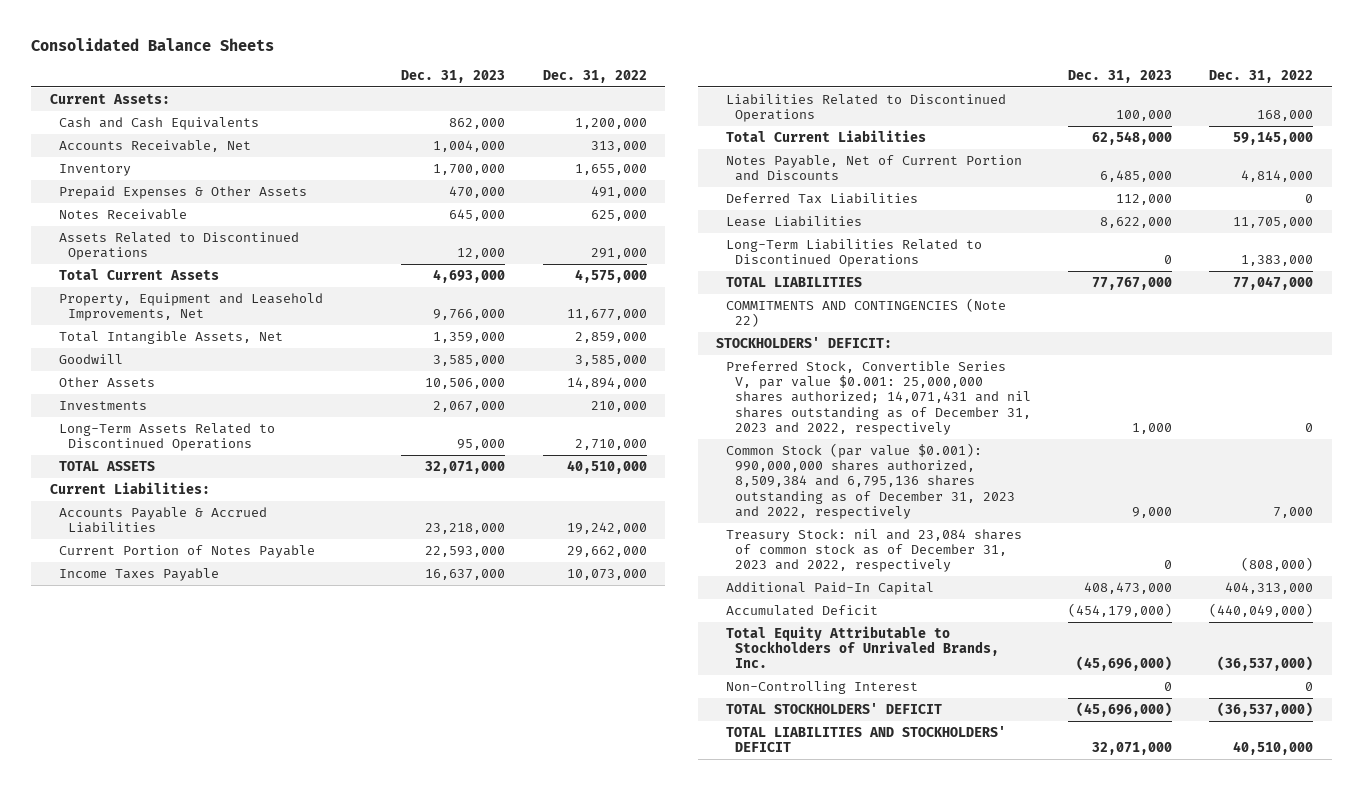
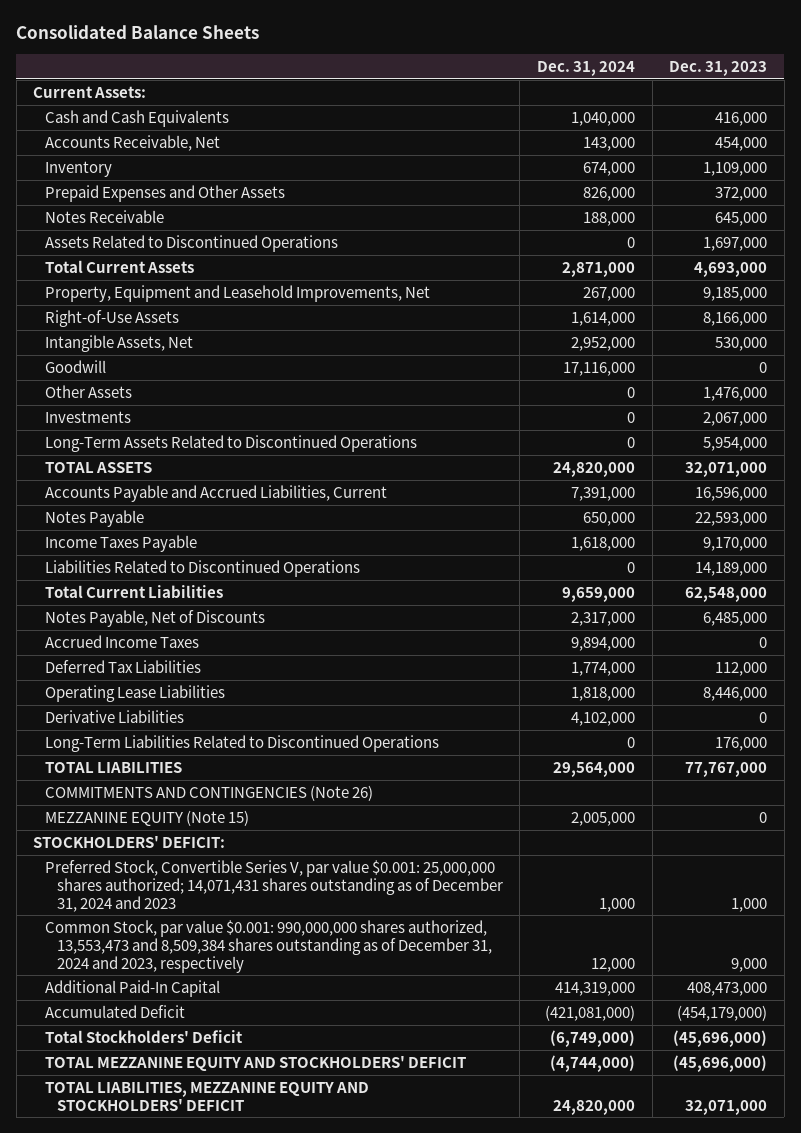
- | Dec. 31, 2023 | Dec. 31, 2022
+ | Dec. 31, 2024 | Dec. 31, 2023
- Cash and Cash Equivalents | 862,000 | 1,200,000
- Accounts Receivable, Net | 1,004,000 | 313,000
- Inventory | 1,700,000 | 1,655,000
- Prepaid Expenses & Other Assets | 470,000 | 491,000
+ Cash and Cash Equivalents | 1,040,000 | 416,000
+ Accounts Receivable, Net | 143,000 | 454,000
+ Inventory | 674,000 | 1,109,000
+ Prepaid Expenses and Other Assets | 826,000 | 372,000
- Assets Related to Discontinued Operations | 12,000 | 291,000
+ Assets Related to Discontinued Operations | 0 | 1,697,000
- Property, Equipment and Leasehold Improvements, Net | 9,766,000 | 11,677,000
- Total Intangible Assets, Net | 1,359,000 | 2,859,000
- Goodwill | 3,585,000 | 3,585,000
- Other Assets | 10,506,000 | 14,894,000
+ Property, Equipment and Leasehold Improvements, Net | 267,000 | 9,185,000
+ Right-of-Use Assets | 1,614,000 | 8,166,000
+ Intangible Assets, Net | 2,952,000 | 530,000
+ Goodwill | 17,116,000 | 0
+ Other Assets | 0 | 1,476,000
- Long-Term Assets Related to Discontinued Operations | 95,000 | 2,710,000
+ Long-Term Assets Related to Discontinued Operations | 0 | 5,954,000
- Current Liabilities:
- Accounts Payable & Accrued Liabilities | 23,218,000 | 19,242,000
- Current Portion of Notes Payable | 22,593,000 | 29,662,000
- Income Taxes Payable | 16,637,000 | 10,073,000
- Liabilities Related to Discontinued Operations | 100,000 | 168,000
+ Accounts Payable and Accrued Liabilities, Current | 7,391,000 | 16,596,000
+ Notes Payable | 650,000 | 22,593,000
+ Income Taxes Payable | 1,618,000 | 9,170,000
+ Liabilities Related to Discontinued Operations | 0 | 14,189,000
- Notes Payable, Net of Current Portion and Discounts | 6,485,000 | 4,814,000
+ Notes Payable, Net of Discounts | 2,317,000 | 6,485,000
+ Accrued Income Taxes | 9,894,000 | 0
- Lease Liabilities | 8,622,000 | 11,705,000
- Long-Term Liabilities Related to Discontinued Operations | 0 | 1,383,000
+ Operating Lease Liabilities | 1,818,000 | 8,446,000
+ Derivative Liabilities | 4,102,000 | 0
+ Long-Term Liabilities Related to Discontinued Operations | 0 | 176,000
- COMMITMENTS AND CONTINGENCIES (Note 22)
+ COMMITMENTS AND CONTINGENCIES (Note 26)
+ MEZZANINE EQUITY (Note 15) | 2,005,000 | 0
- Preferred Stock, Convertible Series V, par value $0.001: 25,000,000 shares authorized; 14,071,431 and nil shares outstanding as of December 31, 2023 and 2022, respectively | 1,000 | 0
- Common Stock (par value $0.001): 990,000,000 shares authorized, 8,509,384 and 6,795,136 shares outstanding as of December 31, 2023 and 2022, respectively | 9,000 | 7,000
- Treasury Stock: nil and 23,084 shares of common stock as of December 31, 2023 and 2022, respectively | 0 | (808,000)
+ Preferred Stock, Convertible Series V, par value $0.001: 25,000,000 shares authorized; 14,071,431 shares outstanding as of December 31, 2024 and 2023 | 1,000 | 1,000
+ Common Stock, par value $0.001: 990,000,000 shares authorized, 13,553,473 and 8,509,384 shares outstanding as of December 31, 2024 and 2023, respectively | 12,000 | 9,000
- Total Equity Attributable to Stockholders of Unrivaled Brands, Inc. | (45,696,000) | (36,537,000)
- Non-Controlling Interest | 0 | 0
- TOTAL STOCKHOLDERS' DEFICIT | (45,696,000) | (36,537,000)
- TOTAL LIABILITIES AND STOCKHOLDERS' DEFICIT | 32,071,000 | 40,510,000
+ Total Stockholders' Deficit | (6,749,000) | (45,696,000)
+ TOTAL MEZZANINE EQUITY AND STOCKHOLDERS' DEFICIT | (4,744,000) | (45,696,000)
+ TOTAL LIABILITIES, MEZZANINE EQUITY AND STOCKHOLDERS' DEFICIT | 24,820,000 | 32,071,000

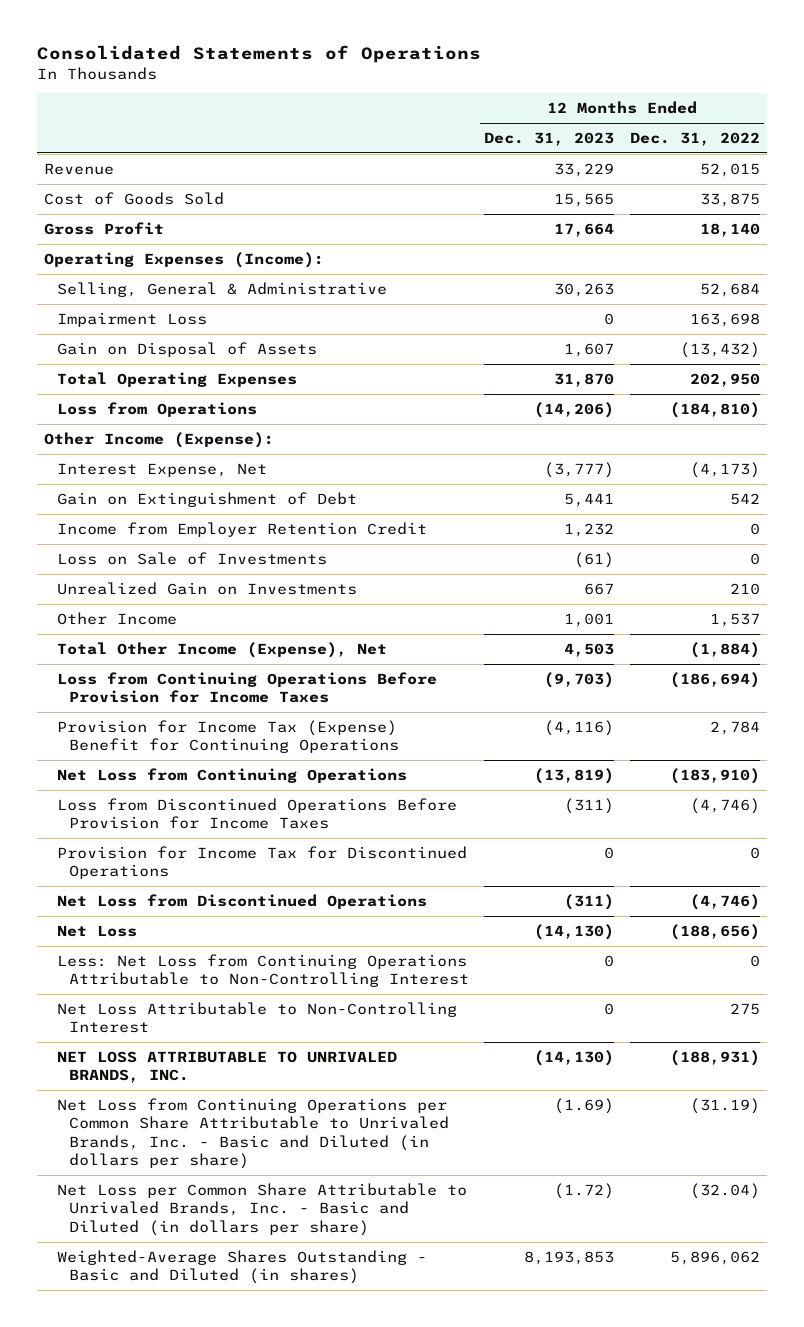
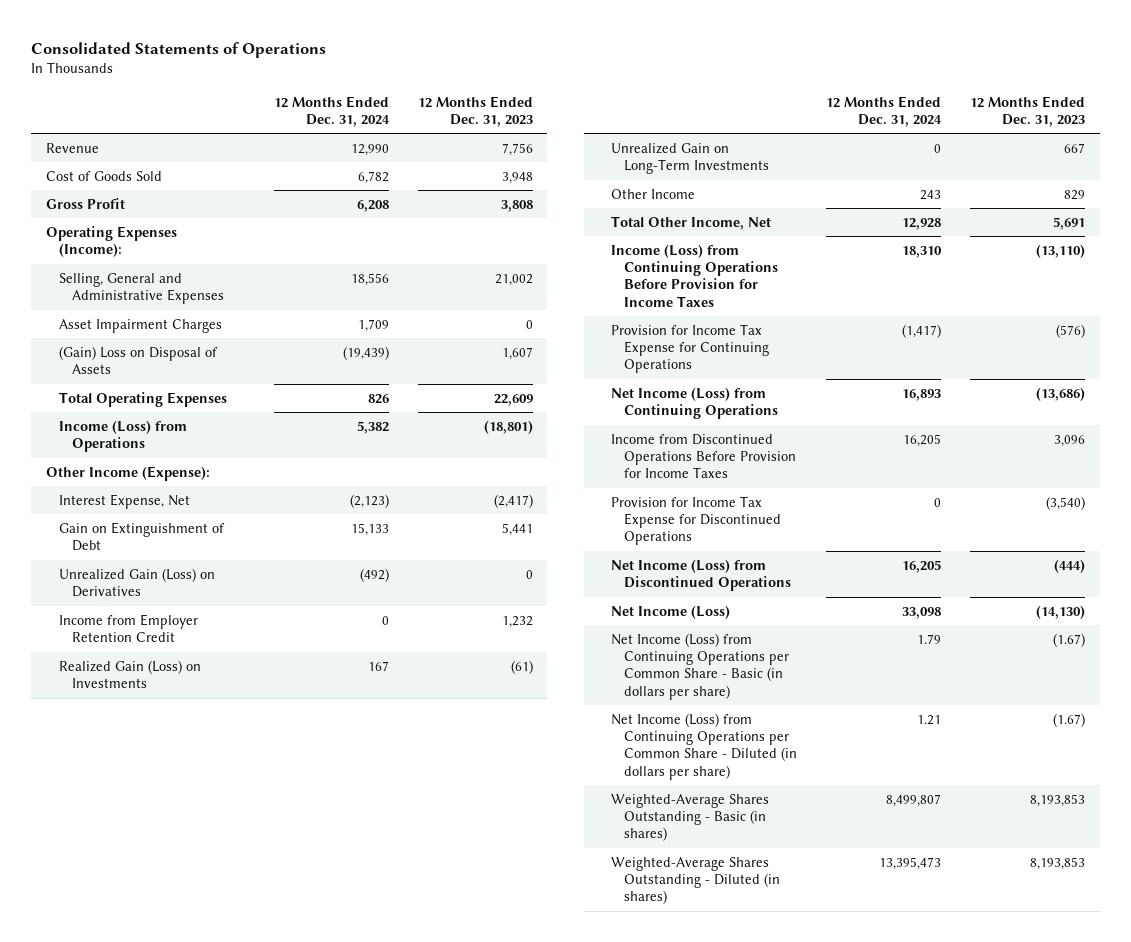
- | 12 Months Ended Dec. 31, 2023 | 12 Months Ended Dec. 31, 2022
+ | 12 Months Ended Dec. 31, 2024 | 12 Months Ended Dec. 31, 2023
- Revenue | 33,229 | 52,015
- Cost of Goods Sold | 15,565 | 33,875
- Gross Profit | 17,664 | 18,140
+ Revenue | 12,990 | 7,756
+ Cost of Goods Sold | 6,782 | 3,948
+ Gross Profit | 6,208 | 3,808
- Selling, General & Administrative | 30,263 | 52,684
- Impairment Loss | 0 | 163,698
- Gain on Disposal of Assets | 1,607 | (13,432)
- Total Operating Expenses | 31,870 | 202,950
- Loss from Operations | (14,206) | (184,810)
+ Selling, General and Administrative Expenses | 18,556 | 21,002
+ Asset Impairment Charges | 1,709 | 0
+ (Gain) Loss on Disposal of Assets | (19,439) | 1,607
+ Total Operating Expenses | 826 | 22,609
+ Income (Loss) from Operations | 5,382 | (18,801)
- Interest Expense, Net | (3,777) | (4,173)
+ Interest Expense, Net | (2,123) | (2,417)
+ Unrealized Gain (Loss) on Derivatives | (492) | 0
- Loss on Sale of Investments | (61) | 0
- Unrealized Gain on Investments | 667 | 210
- Other Income | 1,001 | 1,537
- Total Other Income (Expense), Net | 4,503 | (1,884)
- Loss from Continuing Operations Before Provision for Income Taxes | (9,703) | (186,694)
- Provision for Income Tax (Expense) Benefit for Continuing Operations | (4,116) | 2,784
- Net Loss from Continuing Operations | (13,819) | (183,910)
- Loss from Discontinued Operations Before Provision for Income Taxes | (311) | (4,746)
- Provision for Income Tax for Discontinued Operations | 0 | 0
- Net Loss from Discontinued Operations | (311) | (4,746)
- Net Loss | (14,130) | (188,656)
- Less: Net Loss from Continuing Operations Attributable to Non-Controlling Interest | 0 | 0
- Net Loss Attributable to Non-Controlling Interest | 0 | 275
- NET LOSS ATTRIBUTABLE TO UNRIVALED BRANDS, INC. | (14,130) | (188,931)
- Net Loss from Continuing Operations per Common Share Attributable to Unrivaled Brands, Inc. - Basic and Diluted (in dollars per share) | (1.69) | (31.19)
- Net Loss per Common Share Attributable to Unrivaled Brands, Inc. - Basic and Diluted (in dollars per share) | (1.72) | (32.04)
- Weighted-Average Shares Outstanding - Basic and Diluted (in shares) | 8,193,853 | 5,896,062
+ Realized Gain (Loss) on Investments | 167 | (61)
+ Unrealized Gain on Long-Term Investments | 0 | 667
+ Other Income | 243 | 829
+ Total Other Income, Net | 12,928 | 5,691
+ Income (Loss) from Continuing Operations Before Provision for Income Taxes | 18,310 | (13,110)
+ Provision for Income Tax Expense for Continuing Operations | (1,417) | (576)
+ Net Income (Loss) from Continuing Operations | 16,893 | (13,686)
+ Income from Discontinued Operations Before Provision for Income Taxes | 16,205 | 3,096
+ Provision for Income Tax Expense for Discontinued Operations | 0 | (3,540)
+ Net Income (Loss) from Discontinued Operations | 16,205 | (444)
+ Net Income (Loss) | 33,098 | (14,130)
+ Net Income (Loss) from Continuing Operations per Common Share - Basic (in dollars per share) | 1.79 | (1.67)
+ Net Income (Loss) from Continuing Operations per Common Share - Diluted (in dollars per share) | 1.21 | (1.67)
+ Weighted-Average Shares Outstanding - Basic (in shares) | 8,499,807 | 8,193,853
+ Weighted-Average Shares Outstanding - Diluted (in shares) | 13,395,473 | 8,193,853

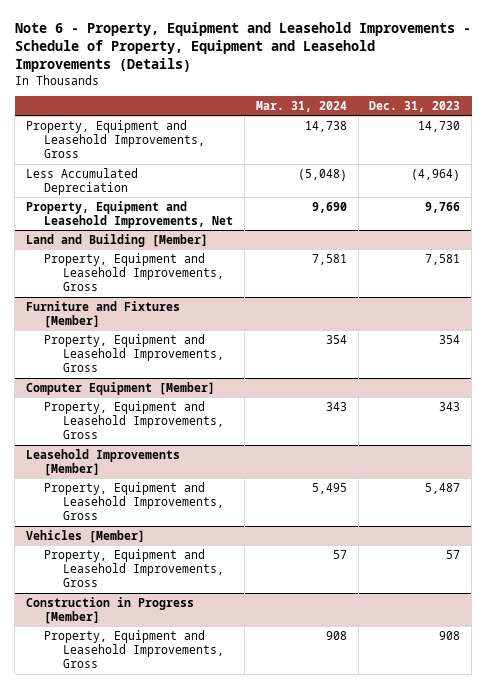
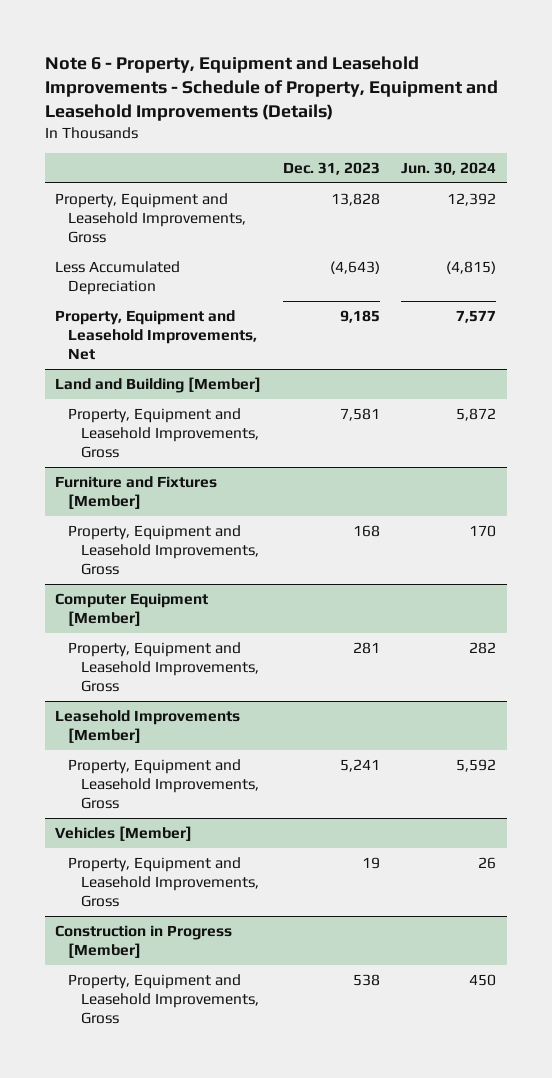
- | Mar. 31, 2024 | Dec. 31, 2023
+ | Dec. 31, 2023 | Jun. 30, 2024
- Property, Equipment and Leasehold Improvements, Gross | 14,738 | 14,730
- Less Accumulated Depreciation | (5,048) | (4,964)
- Property, Equipment and Leasehold Improvements, Net | 9,690 | 9,766
+ Property, Equipment and Leasehold Improvements, Gross | 13,828 | 12,392
+ Less Accumulated Depreciation | (4,643) | (4,815)
+ Property, Equipment and Leasehold Improvements, Net | 9,185 | 7,577
@ Furniture and Fixtures [Member]
- Property, Equipment and Leasehold Improvements, Gross | 354 | 354
+ Property, Equipment and Leasehold Improvements, Gross | 168 | 170
@ Computer Equipment [Member]
- Property, Equipment and Leasehold Improvements, Gross | 343 | 343
+ Property, Equipment and Leasehold Improvements, Gross | 281 | 282
@ Leasehold Improvements [Member]
- Property, Equipment and Leasehold Improvements, Gross | 5,495 | 5,487
+ Property, Equipment and Leasehold Improvements, Gross | 5,241 | 5,592
@ Vehicles [Member]
- Property, Equipment and Leasehold Improvements, Gross | 57 | 57
+ Property, Equipment and Leasehold Improvements, Gross | 19 | 26
@ Construction in Progress [Member]
- Property, Equipment and Leasehold Improvements, Gross | 908 | 908
+ Property, Equipment and Leasehold Improvements, Gross | 538 | 450

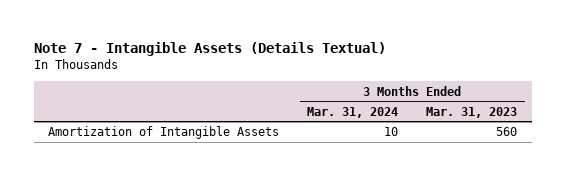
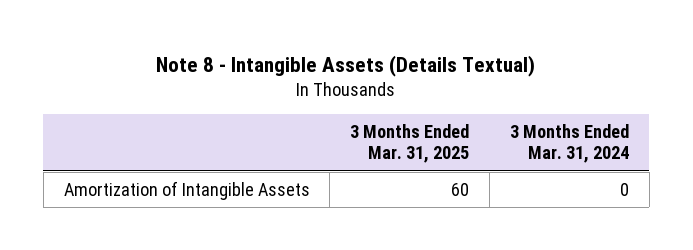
- Note 7 - Intangible Assets (Details Textual)
+ Note 8 - Intangible Assets (Details Textual)
- | 3 Months Ended Mar. 31, 2024 | 3 Months Ended Mar. 31, 2023
+ | 3 Months Ended Mar. 31, 2025 | 3 Months Ended Mar. 31, 2024
- Amortization of Intangible Assets | 10 | 560
+ Amortization of Intangible Assets | 60 | 0

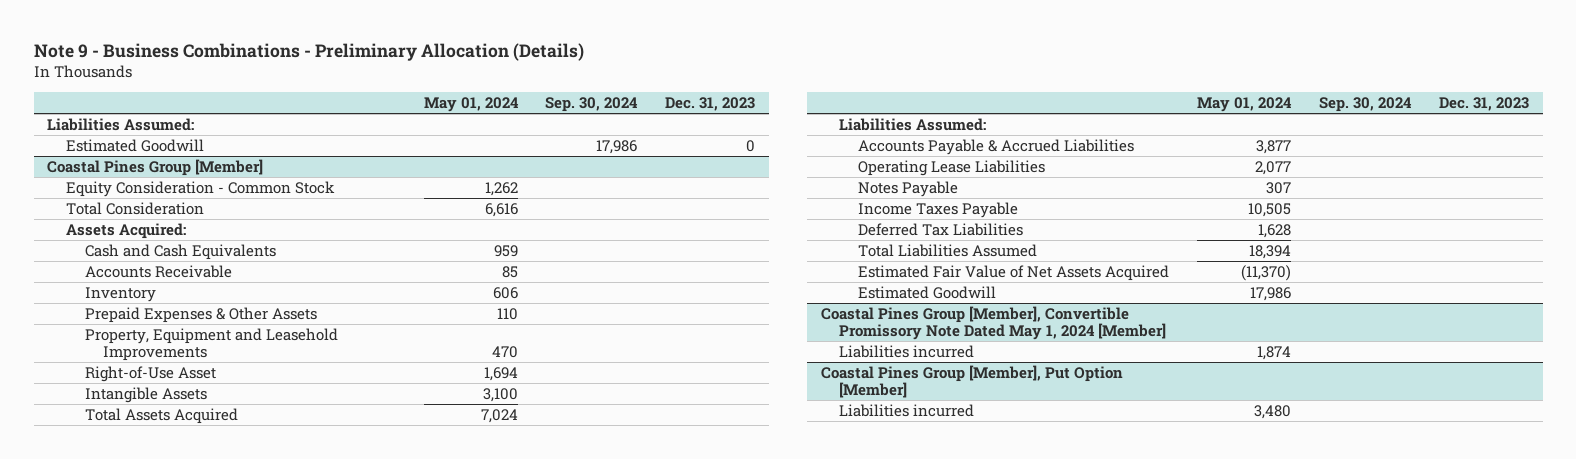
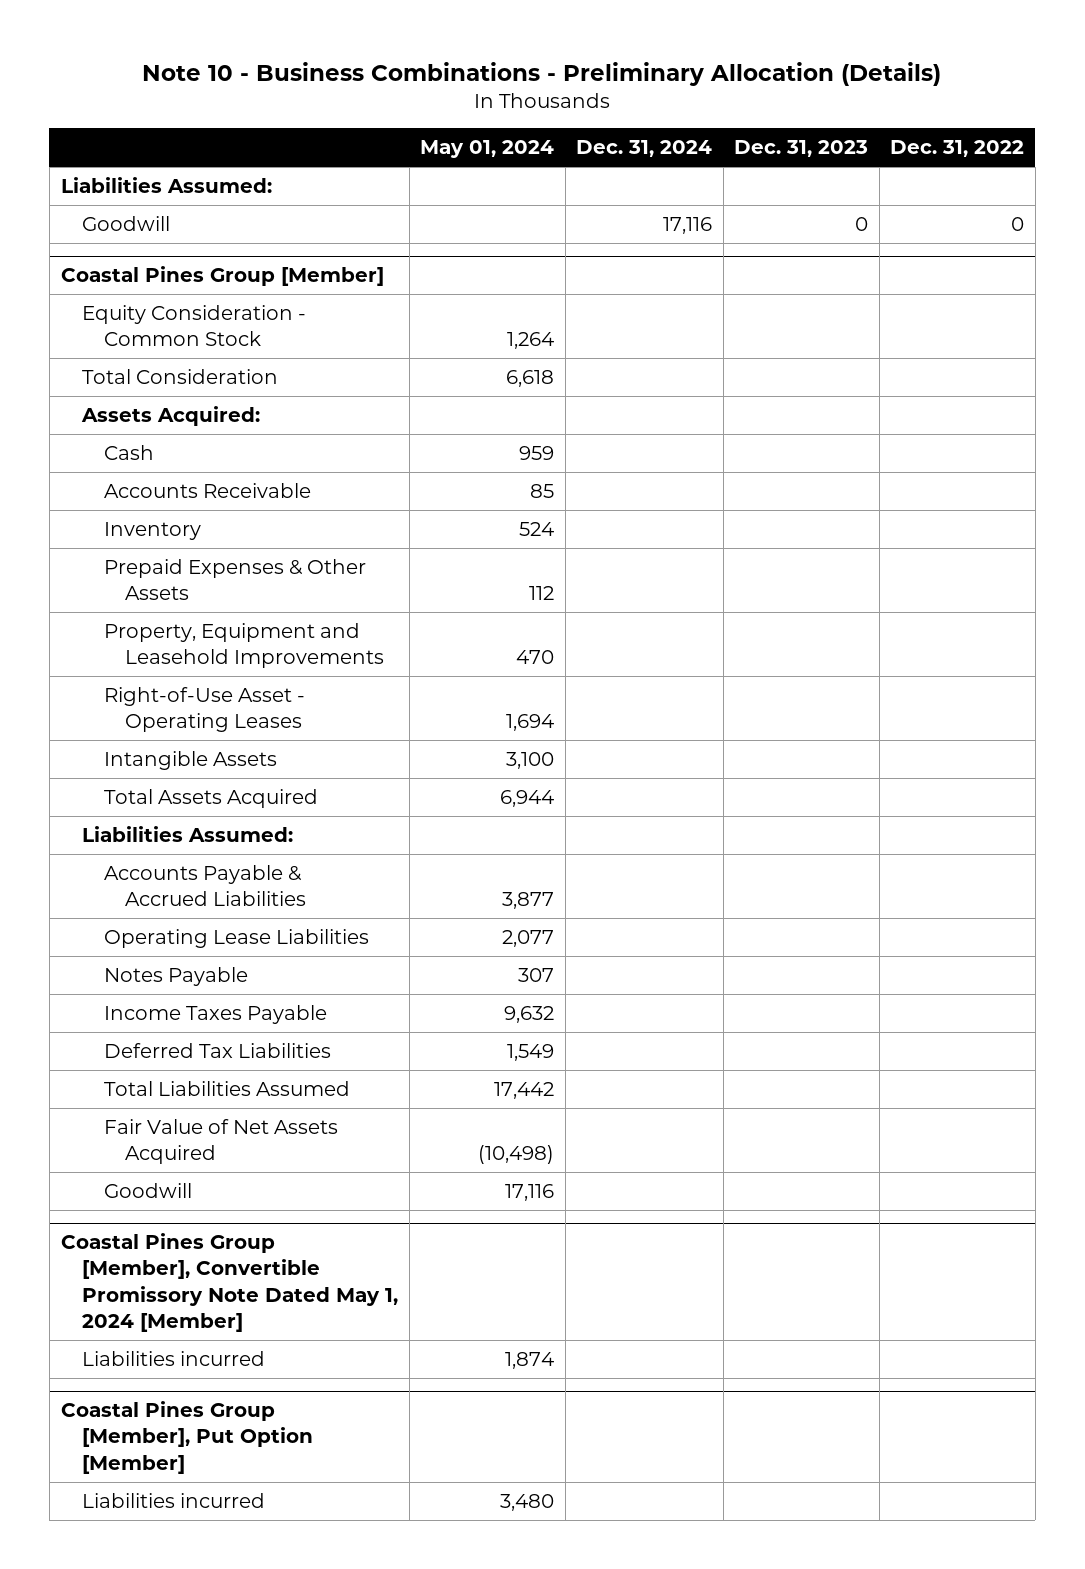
- Note 9 - Business Combinations - Preliminary Allocation (Details)
+ Note 10 - Business Combinations - Preliminary Allocation (Details)
- | May 01, 2024 | Sep. 30, 2024 | Dec. 31, 2023
+ | May 01, 2024 | Dec. 31, 2024 | Dec. 31, 2023 | Dec. 31, 2022
- Estimated Goodwill | | 17,986 | 0
+ Goodwill | | 17,116 | 0 | 0
@ Coastal Pines Group [Member]
- Equity Consideration - Common Stock | 1,262 | |
- Total Consideration | 6,616 | |
+ Equity Consideration - Common Stock | 1,264 | | |
+ Total Consideration | 6,618 | | |
- Cash and Cash Equivalents | 959 | |
+ Cash | 959 | | |
- Inventory | 606 | |
- Prepaid Expenses & Other Assets | 110 | |
+ Inventory | 524 | | |
+ Prepaid Expenses & Other Assets | 112 | | |
- Right-of-Use Asset | 1,694 | |
+ Right-of-Use Asset - Operating Leases | 1,694 | | |
- Total Assets Acquired | 7,024 | |
+ Total Assets Acquired | 6,944 | | |
- Income Taxes Payable | 10,505 | |
- Deferred Tax Liabilities | 1,628 | |
- Total Liabilities Assumed | 18,394 | |
- Estimated Fair Value of Net Assets Acquired | (11,370) | |
- Estimated Goodwill | 17,986 | |
+ Income Taxes Payable | 9,632 | | |
+ Deferred Tax Liabilities | 1,549 | | |
+ Total Liabilities Assumed | 17,442 | | |
+ Fair Value of Net Assets Acquired | (10,498) | | |
+ Goodwill | 17,116 | | |

